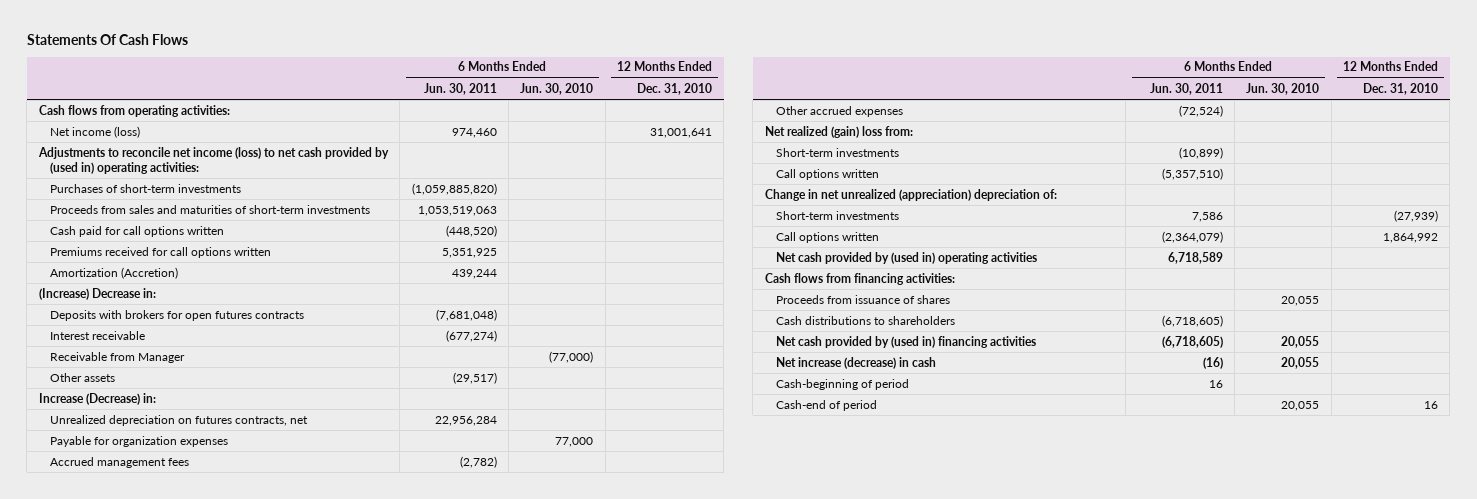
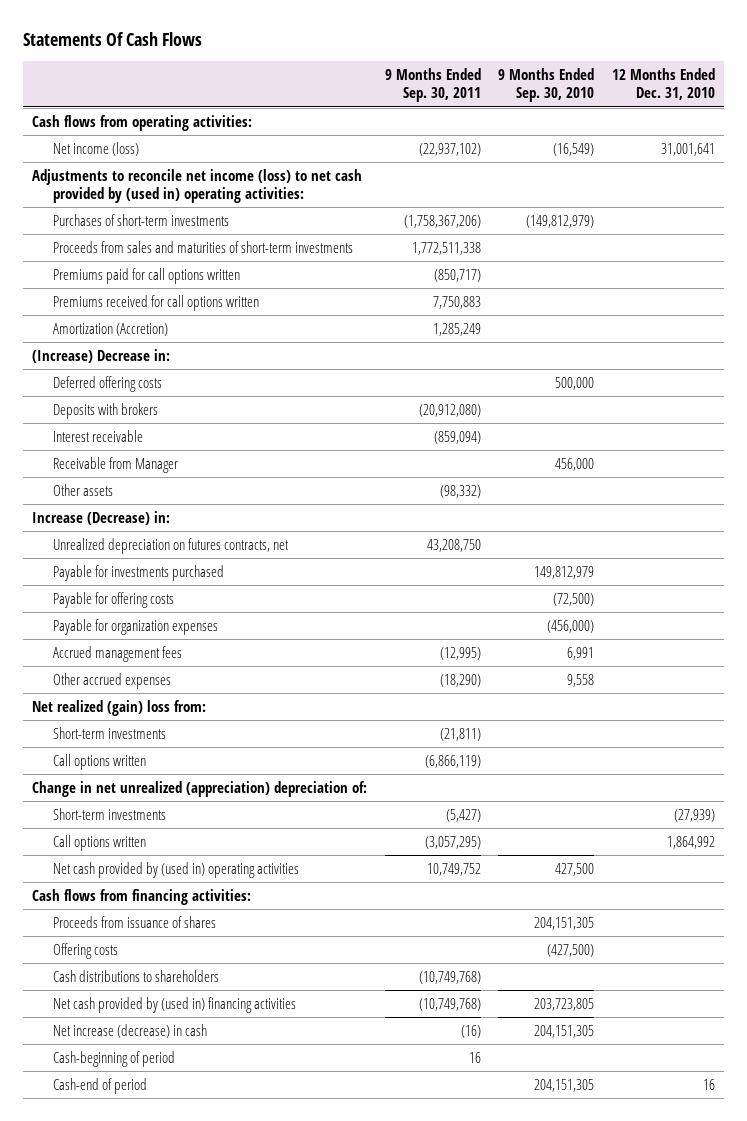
- | 6 Months Ended Jun. 30, 2011 | 6 Months Ended Jun. 30, 2010 | 12 Months Ended Dec. 31, 2010
+ | 9 Months Ended Sep. 30, 2011 | 9 Months Ended Sep. 30, 2010 | 12 Months Ended Dec. 31, 2010
- Cash paid for call options written | (448,520) | |
+ Premiums paid for call options written | (850,717) | |
- Deposits with brokers for open futures contracts | (7,681,048) | |
+ Deferred offering costs | | 500,000 |
+ Deposits with brokers | (20,912,080) | |
+ Payable for investments purchased | | 149,812,979 |
+ Payable for offering costs | | (72,500) |
+ Offering costs | | (427,500) |

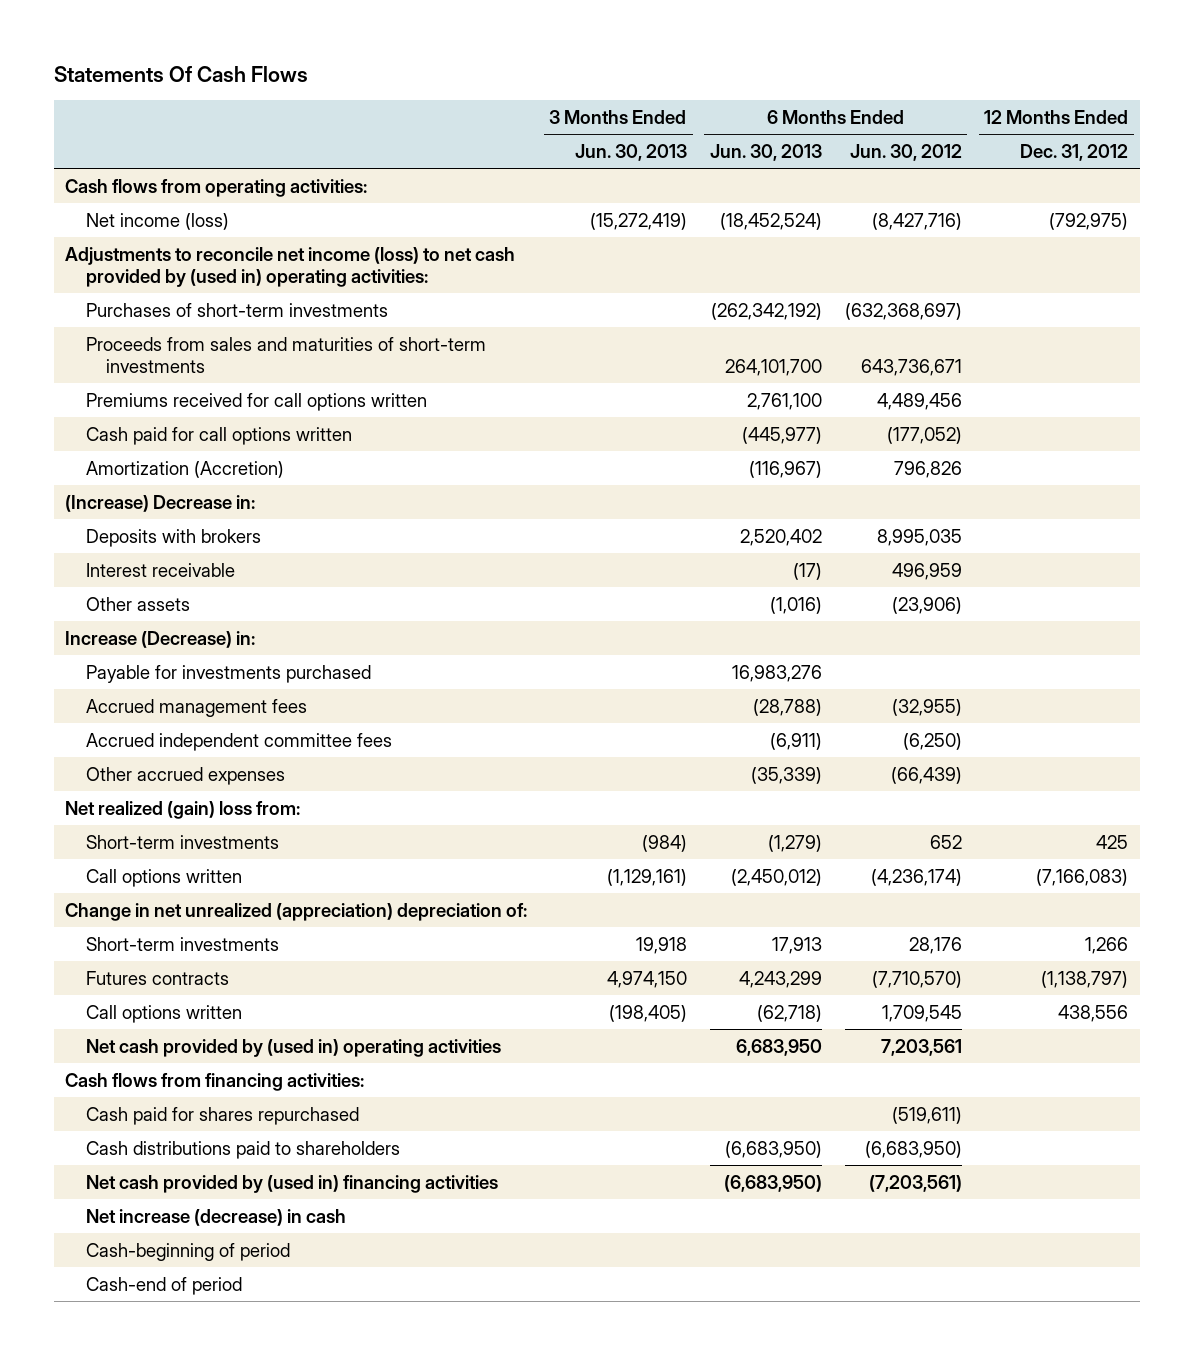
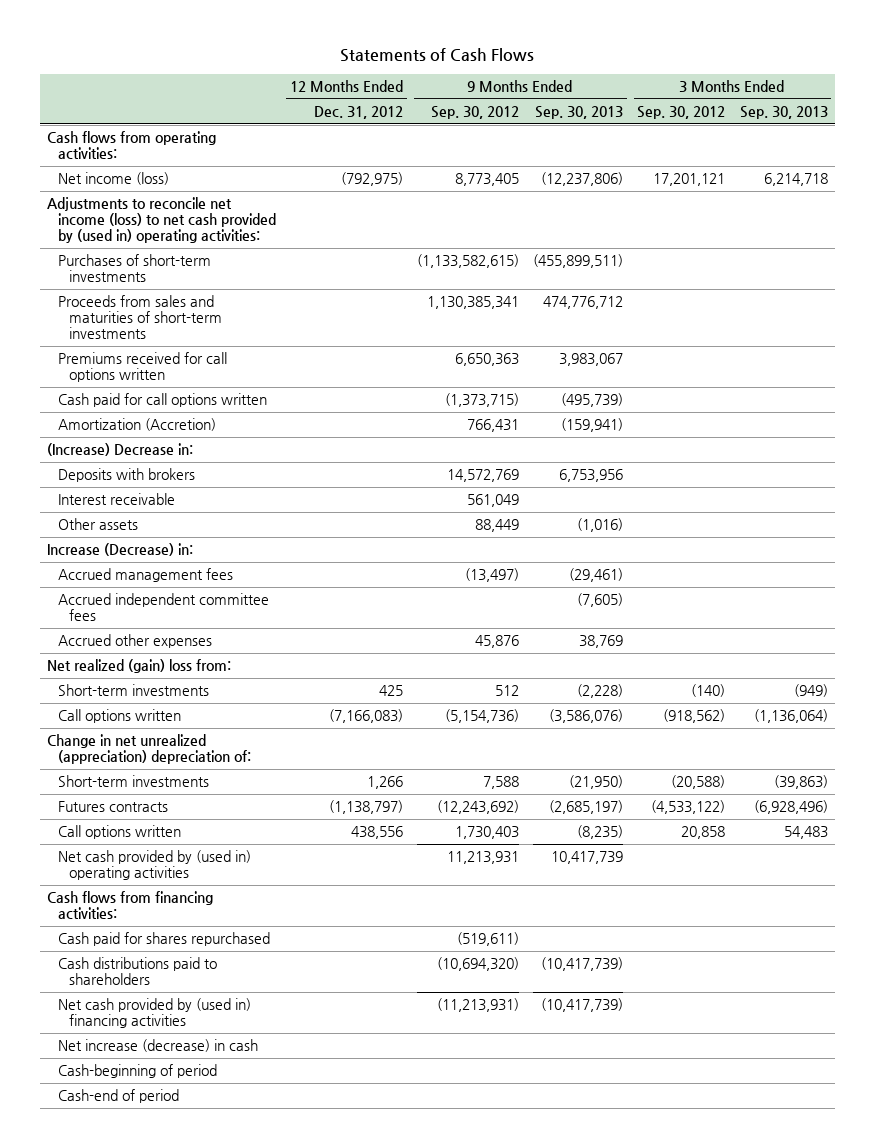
- Statements Of Cash Flows
+ Statements of Cash Flows
- | 3 Months Ended Jun. 30, 2013 | 6 Months Ended Jun. 30, 2013 | 6 Months Ended Jun. 30, 2012 | 12 Months Ended Dec. 31, 2012
+ | 12 Months Ended Dec. 31, 2012 | 9 Months Ended Sep. 30, 2012 | 9 Months Ended Sep. 30, 2013 | 3 Months Ended Sep. 30, 2012 | 3 Months Ended Sep. 30, 2013
- Payable for investments purchased | | 16,983,276 | |
- Other accrued expenses | | (35,339) | (66,439) |
+ Accrued other expenses | | 45,876 | 38,769 | |

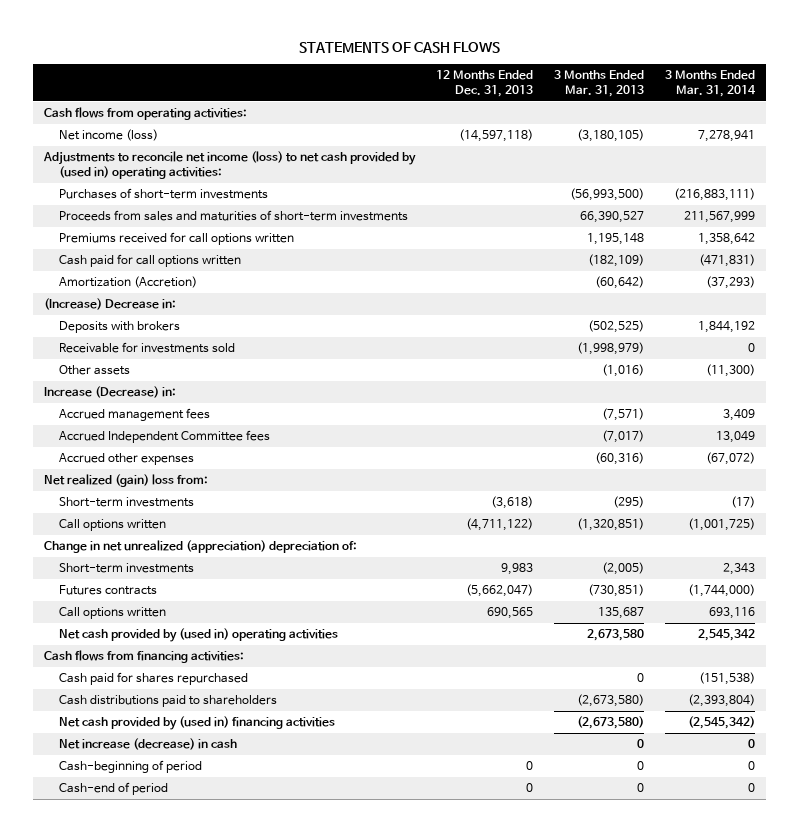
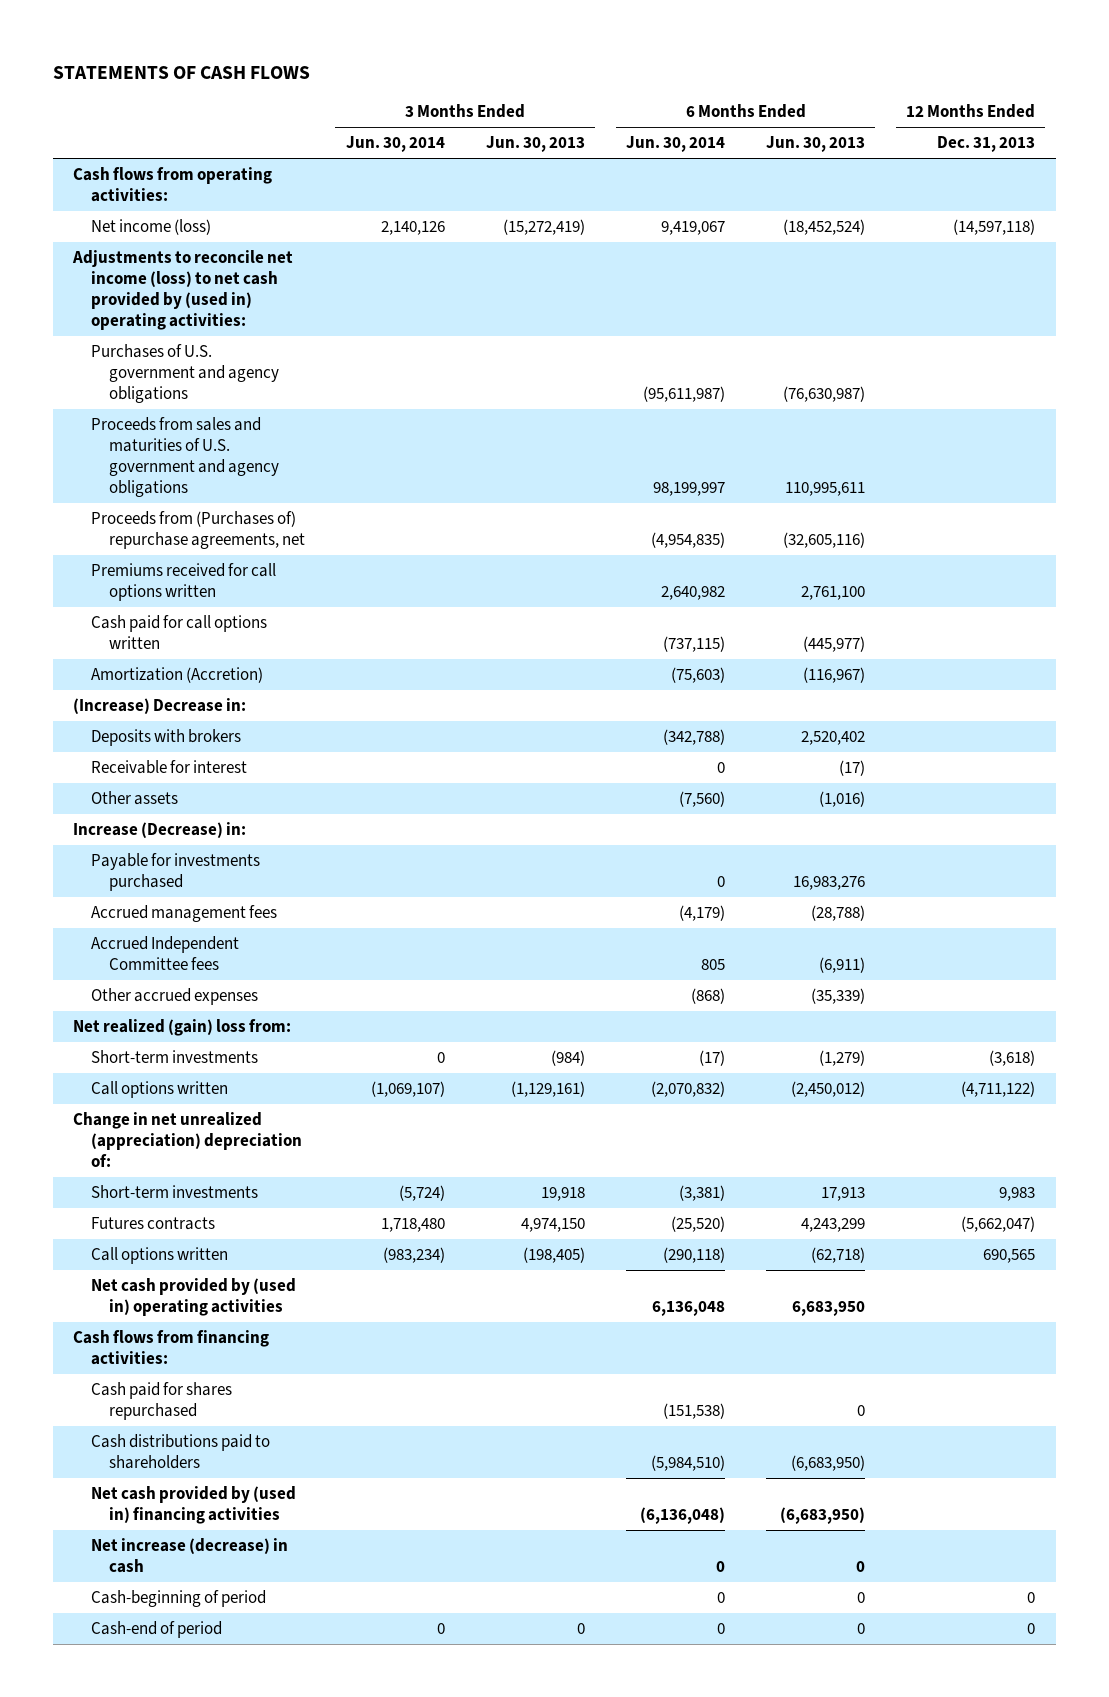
- | 12 Months Ended Dec. 31, 2013 | 3 Months Ended Mar. 31, 2013 | 3 Months Ended Mar. 31, 2014
+ | 3 Months Ended Jun. 30, 2014 | 3 Months Ended Jun. 30, 2013 | 6 Months Ended Jun. 30, 2014 | 6 Months Ended Jun. 30, 2013 | 12 Months Ended Dec. 31, 2013
- Purchases of short-term investments | | (56,993,500) | (216,883,111)
- Proceeds from sales and maturities of short-term investments | | 66,390,527 | 211,567,999
+ Purchases of U.S. government and agency obligations | | | (95,611,987) | (76,630,987) |
+ Proceeds from sales and maturities of U.S. government and agency obligations | | | 98,199,997 | 110,995,611 |
+ Proceeds from (Purchases of) repurchase agreements, net | | | (4,954,835) | (32,605,116) |
- Receivable for investments sold | | (1,998,979) | 0
+ Receivable for interest | | | 0 | (17) |
+ Payable for investments purchased | | | 0 | 16,983,276 |
- Accrued other expenses | | (60,316) | (67,072)
+ Other accrued expenses | | | (868) | (35,339) |

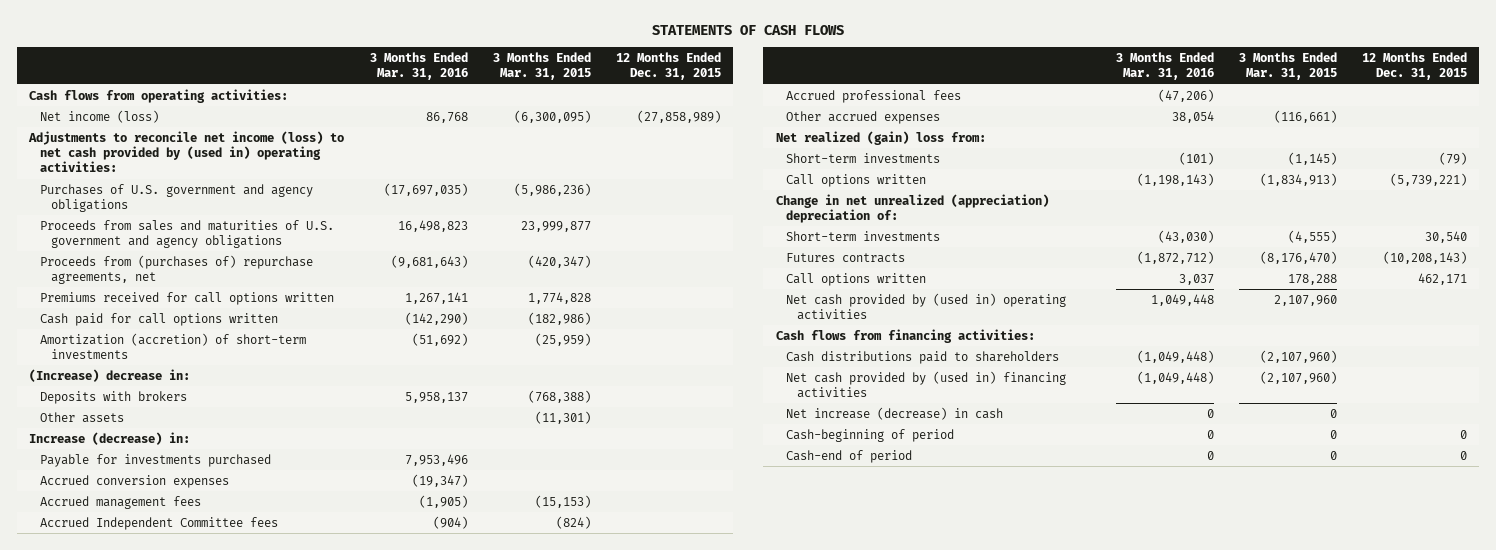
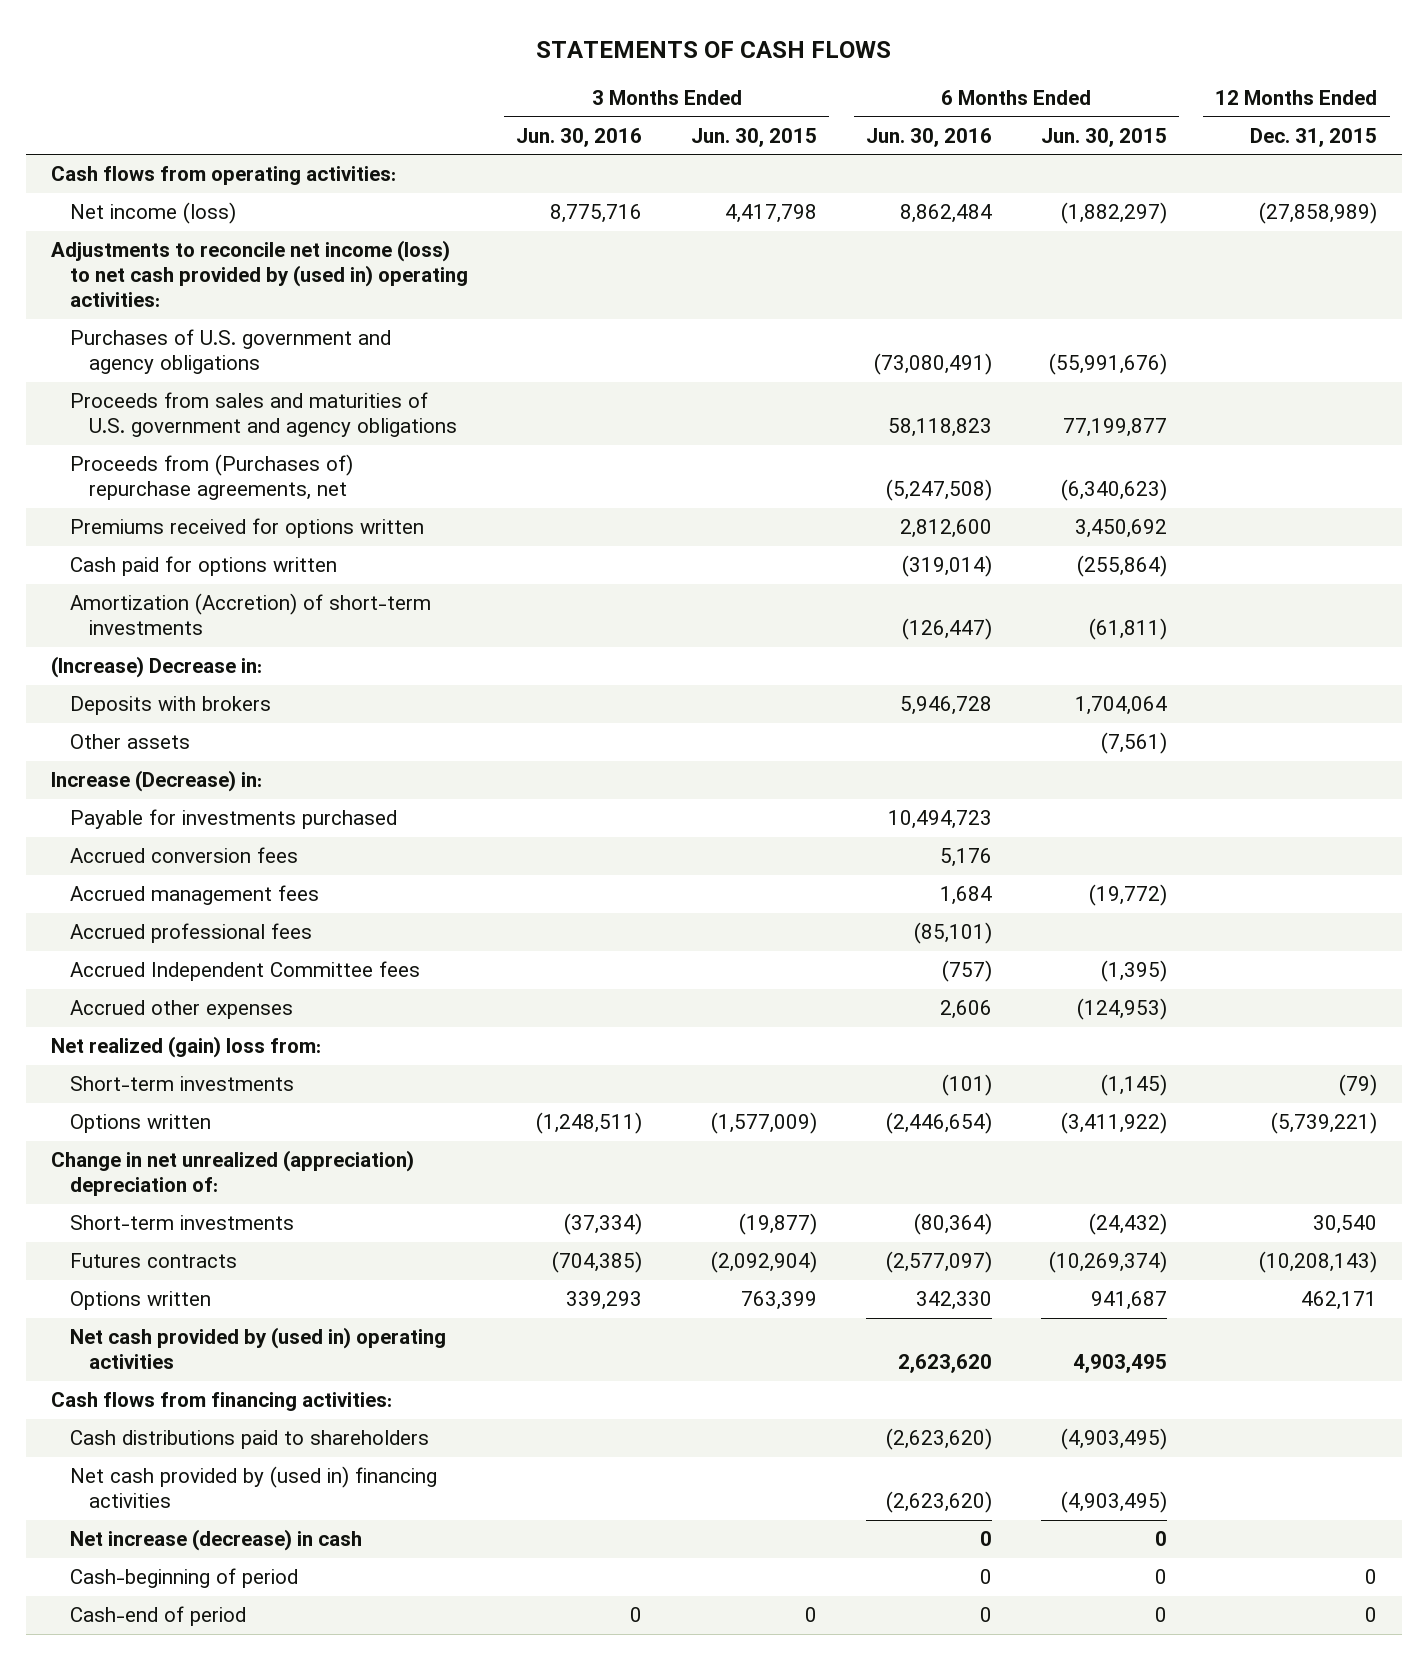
- | 3 Months Ended Mar. 31, 2016 | 3 Months Ended Mar. 31, 2015 | 12 Months Ended Dec. 31, 2015
+ | 3 Months Ended Jun. 30, 2016 | 3 Months Ended Jun. 30, 2015 | 6 Months Ended Jun. 30, 2016 | 6 Months Ended Jun. 30, 2015 | 12 Months Ended Dec. 31, 2015
- Proceeds from (purchases of) repurchase agreements, net | (9,681,643) | (420,347) |
- Premiums received for call options written | 1,267,141 | 1,774,828 |
- Cash paid for call options written | (142,290) | (182,986) |
- Amortization (accretion) of short-term investments | (51,692) | (25,959) |
- (Increase) decrease in:
+ Proceeds from (Purchases of) repurchase agreements, net | | | (5,247,508) | (6,340,623) |
+ Premiums received for options written | | | 2,812,600 | 3,450,692 |
+ Cash paid for options written | | | (319,014) | (255,864) |
+ Amortization (Accretion) of short-term investments | | | (126,447) | (61,811) |
+ (Increase) Decrease in:
- Increase (decrease) in:
+ Increase (Decrease) in:
- Accrued conversion expenses | (19,347) | |
+ Accrued conversion fees | | | 5,176 | |
- Other accrued expenses | 38,054 | (116,661) |
moved down: Accrued Independent Committee fees | | | (757) | (1,395) |
+ Accrued other expenses | | | 2,606 | (124,953) |
- Call options written | (1,198,143) | (1,834,913) | (5,739,221)
+ Options written | (1,248,511) | (1,577,009) | (2,446,654) | (3,411,922) | (5,739,221)
- Call options written | 3,037 | 178,288 | 462,171
+ Options written | 339,293 | 763,399 | 342,330 | 941,687 | 462,171

